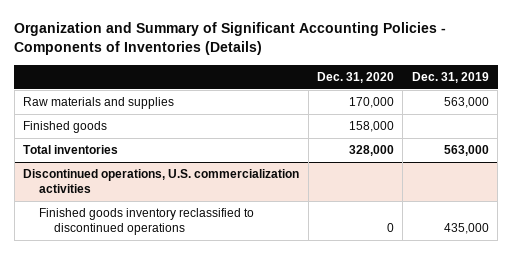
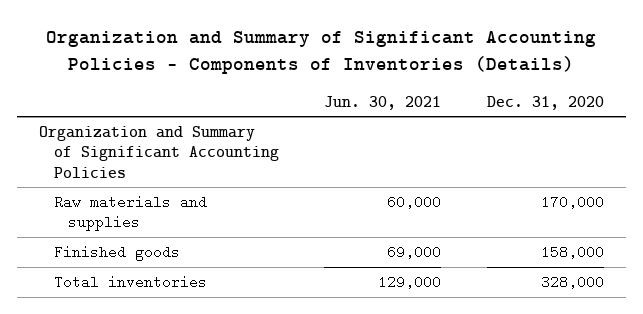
- | Dec. 31, 2020 | Dec. 31, 2019
+ | Jun. 30, 2021 | Dec. 31, 2020
+ Organization and Summary of Significant Accounting Policies
- Discontinued operations, U.S. commercialization activities
- Finished goods inventory reclassified to discontinued operations | 0 | 435,000

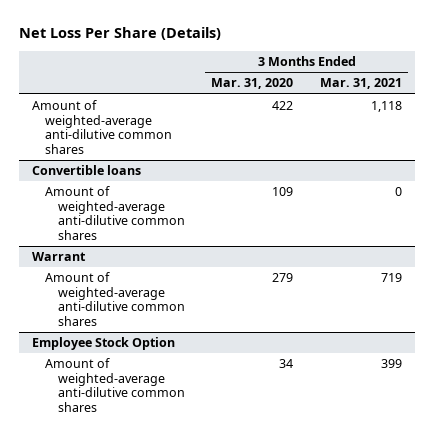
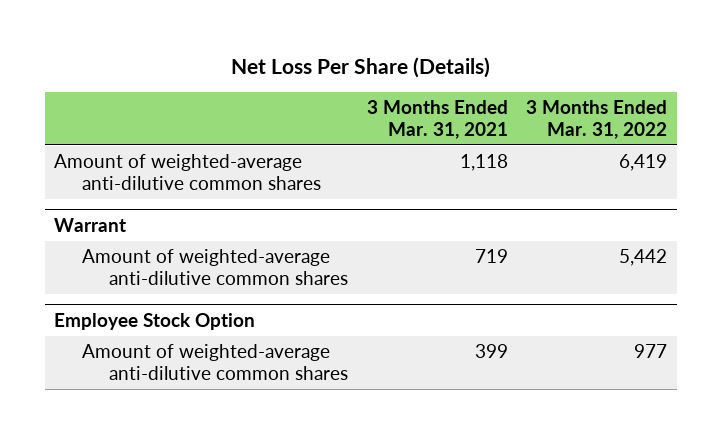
- | 3 Months Ended Mar. 31, 2020 | 3 Months Ended Mar. 31, 2021
+ | 3 Months Ended Mar. 31, 2021 | 3 Months Ended Mar. 31, 2022
- Convertible loans
- Amount of weighted-average anti-dilutive common shares | 109 | 0

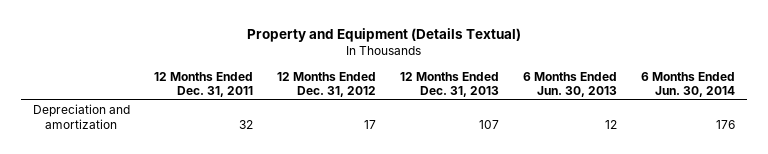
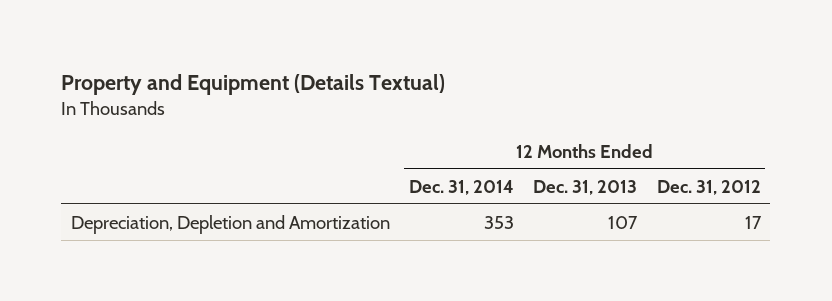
- | 12 Months Ended Dec. 31, 2011 | 12 Months Ended Dec. 31, 2012 | 12 Months Ended Dec. 31, 2013 | 6 Months Ended Jun. 30, 2013 | 6 Months Ended Jun. 30, 2014
+ | 12 Months Ended Dec. 31, 2014 | 12 Months Ended Dec. 31, 2013 | 12 Months Ended Dec. 31, 2012
- Depreciation and amortization | 32 | 17 | 107 | 12 | 176
+ Depreciation, Depletion and Amortization | 353 | 107 | 17

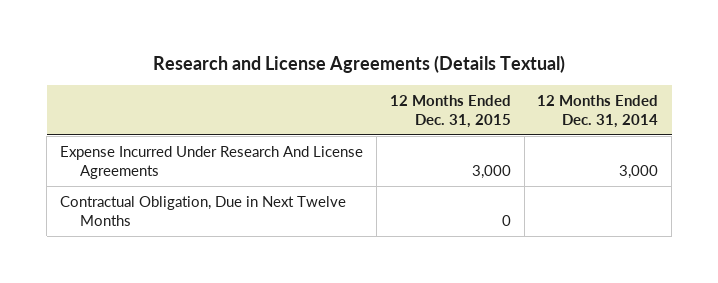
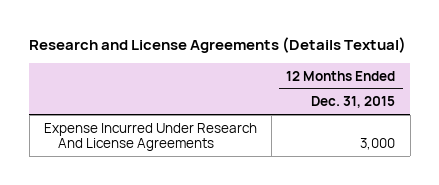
- | 12 Months Ended Dec. 31, 2015 | 12 Months Ended Dec. 31, 2014
+ | 12 Months Ended Dec. 31, 2015
- Contractual Obligation, Due in Next Twelve Months | 0 |

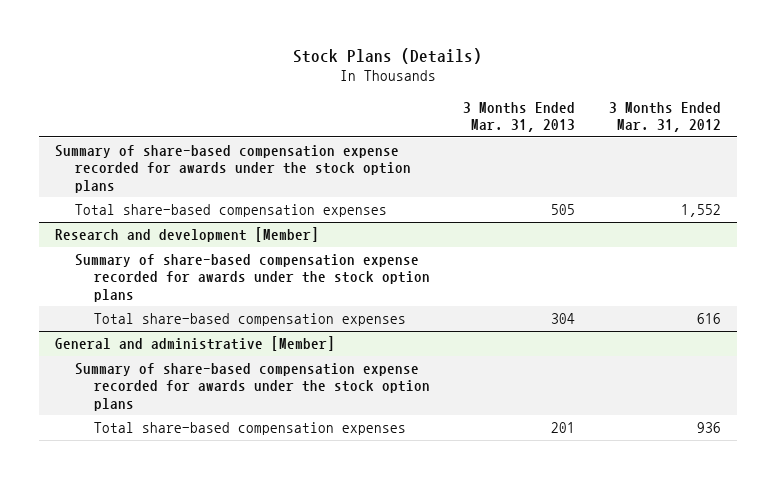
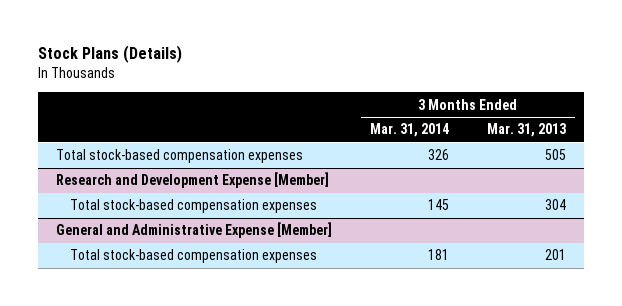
- | 3 Months Ended Mar. 31, 2013 | 3 Months Ended Mar. 31, 2012
+ | 3 Months Ended Mar. 31, 2014 | 3 Months Ended Mar. 31, 2013
- Summary of share-based compensation expense recorded for awards under the stock option plans
- Total share-based compensation expenses | 505 | 1,552
- Research and development [Member]
- Summary of share-based compensation expense recorded for awards under the stock option plans
- Total share-based compensation expenses | 304 | 616
- General and administrative [Member]
- Summary of share-based compensation expense recorded for awards under the stock option plans
- Total share-based compensation expenses | 201 | 936
+ Total stock-based compensation expenses | 326 | 505
+ Research and Development Expense [Member]
+ Total stock-based compensation expenses | 145 | 304
+ General and Administrative Expense [Member]
+ Total stock-based compensation expenses | 181 | 201

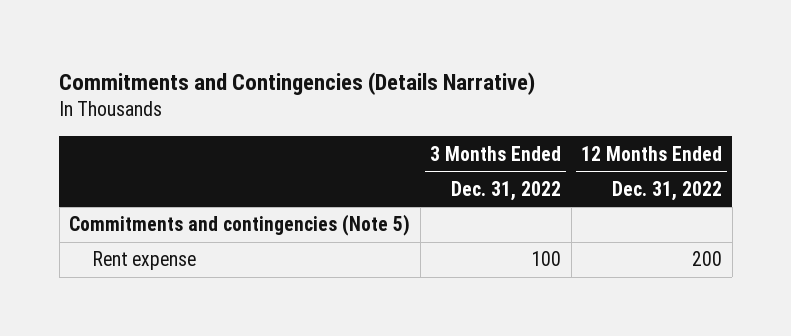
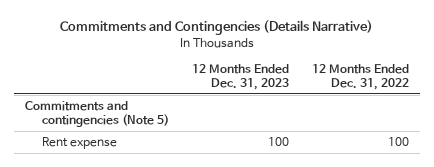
- | 3 Months Ended Dec. 31, 2022 | 12 Months Ended Dec. 31, 2022
+ | 12 Months Ended Dec. 31, 2023 | 12 Months Ended Dec. 31, 2022
- Rent expense | 100 | 200
+ Rent expense | 100 | 100

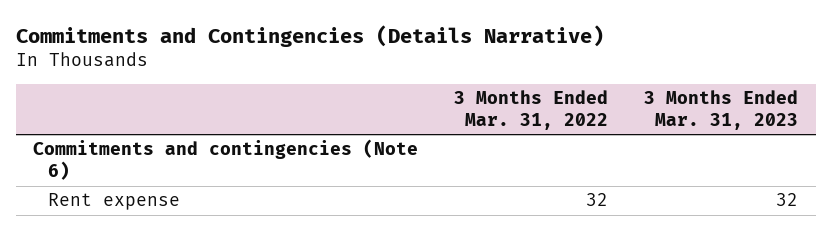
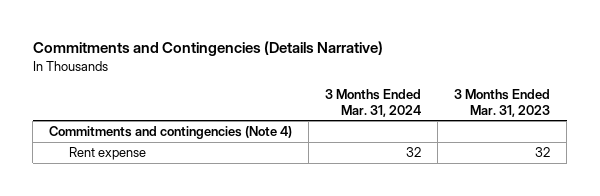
- | 3 Months Ended Mar. 31, 2022 | 3 Months Ended Mar. 31, 2023
+ | 3 Months Ended Mar. 31, 2024 | 3 Months Ended Mar. 31, 2023
- Commitments and contingencies (Note 6)
+ Commitments and contingencies (Note 4)

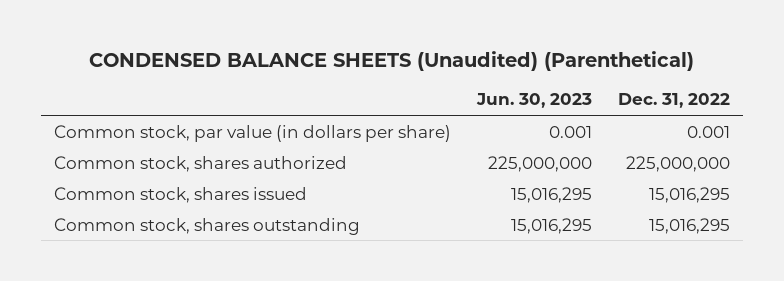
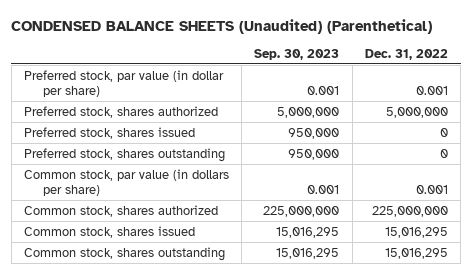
- | Jun. 30, 2023 | Dec. 31, 2022
+ | Sep. 30, 2023 | Dec. 31, 2022
+ Preferred stock, par value (in dollar per share) | 0.001 | 0.001
+ Preferred stock, shares authorized | 5,000,000 | 5,000,000
+ Preferred stock, shares issued | 950,000 | 0
+ Preferred stock, shares outstanding | 950,000 | 0

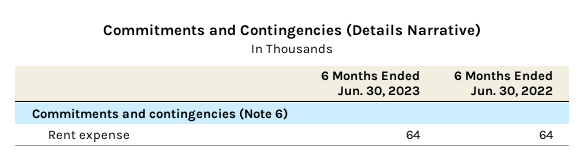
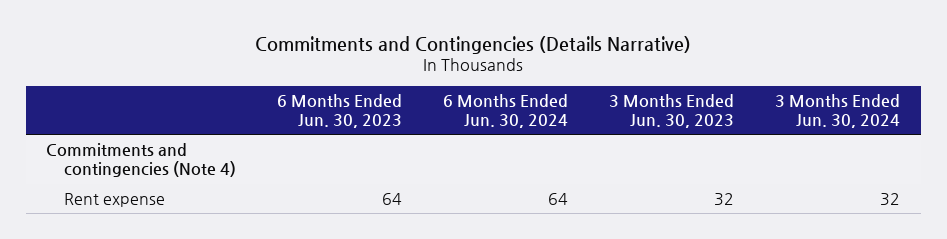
- | 6 Months Ended Jun. 30, 2023 | 6 Months Ended Jun. 30, 2022
+ | 6 Months Ended Jun. 30, 2023 | 6 Months Ended Jun. 30, 2024 | 3 Months Ended Jun. 30, 2023 | 3 Months Ended Jun. 30, 2024
- Commitments and contingencies (Note 6)
+ Commitments and contingencies (Note 4)

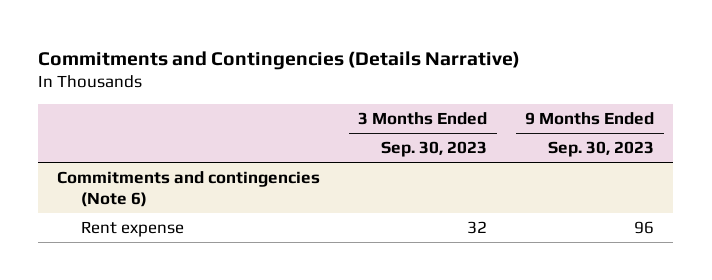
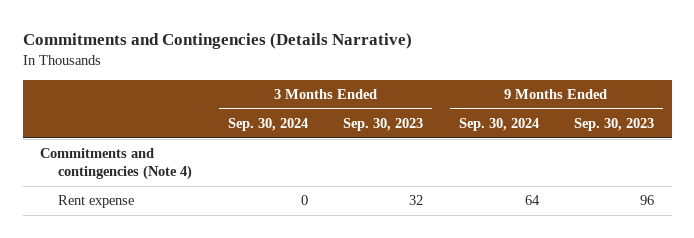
- | 3 Months Ended Sep. 30, 2023 | 9 Months Ended Sep. 30, 2023
+ | 3 Months Ended Sep. 30, 2024 | 3 Months Ended Sep. 30, 2023 | 9 Months Ended Sep. 30, 2024 | 9 Months Ended Sep. 30, 2023
- Commitments and contingencies (Note 6)
+ Commitments and contingencies (Note 4)

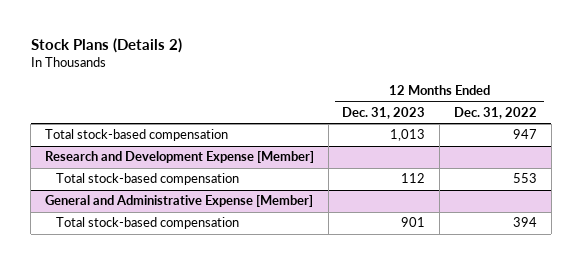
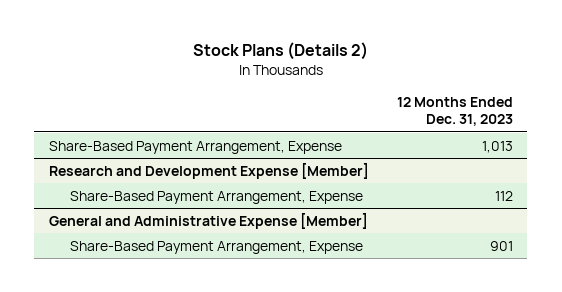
- | 12 Months Ended Dec. 31, 2023 | 12 Months Ended Dec. 31, 2022
+ | 12 Months Ended Dec. 31, 2023
- Total stock-based compensation | 1,013 | 947
+ Share-Based Payment Arrangement, Expense | 1,013
@ Research and Development Expense [Member]
- Total stock-based compensation | 112 | 553
+ Share-Based Payment Arrangement, Expense | 112
@ General and Administrative Expense [Member]
- Total stock-based compensation | 901 | 394
+ Share-Based Payment Arrangement, Expense | 901

